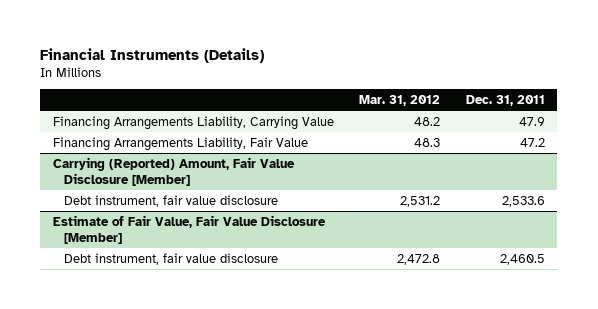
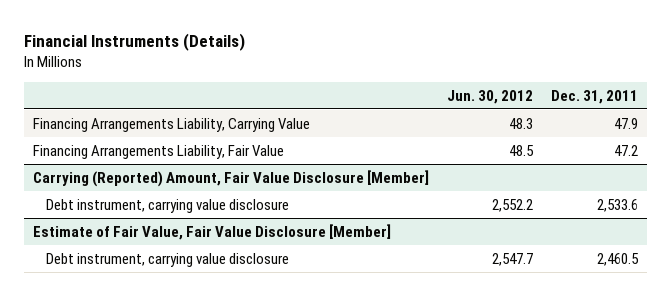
- | Mar. 31, 2012 | Dec. 31, 2011
+ | Jun. 30, 2012 | Dec. 31, 2011
@ Carrying (Reported) Amount, Fair Value Disclosure [Member]
- Debt instrument, fair value disclosure | 2,531.2 | 2,533.6
+ Debt instrument, carrying value disclosure | 2,552.2 | 2,533.6
@ Estimate of Fair Value, Fair Value Disclosure [Member]
- Debt instrument, fair value disclosure | 2,472.8 | 2,460.5
+ Debt instrument, carrying value disclosure | 2,547.7 | 2,460.5

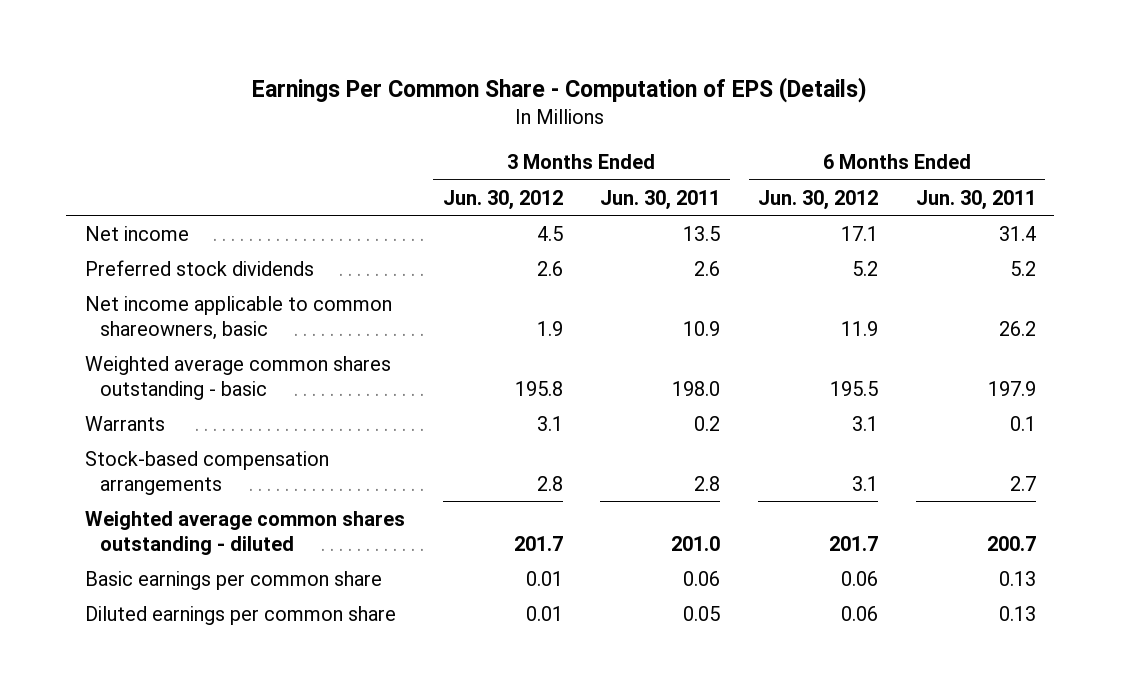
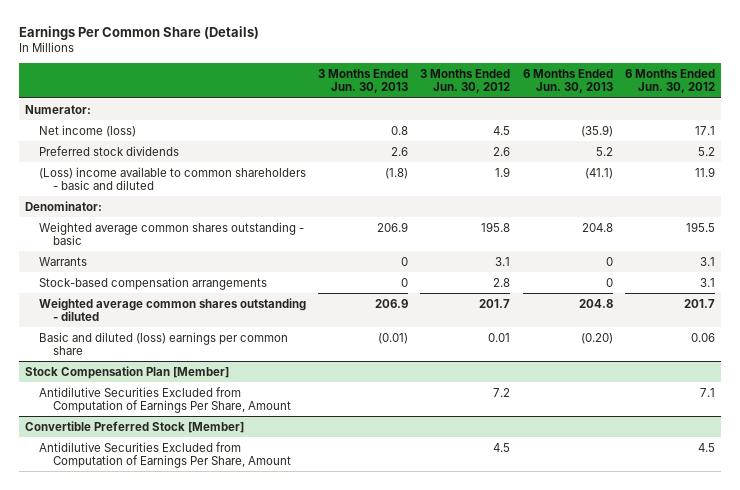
- Earnings Per Common Share - Computation of EPS (Details)
+ Earnings Per Common Share (Details)
- | 3 Months Ended Jun. 30, 2012 | 3 Months Ended Jun. 30, 2011 | 6 Months Ended Jun. 30, 2012 | 6 Months Ended Jun. 30, 2011
+ | 3 Months Ended Jun. 30, 2013 | 3 Months Ended Jun. 30, 2012 | 6 Months Ended Jun. 30, 2013 | 6 Months Ended Jun. 30, 2012
- Net income | 4.5 | 13.5 | 17.1 | 31.4
+ Numerator:
+ Net income (loss) | 0.8 | 4.5 | (35.9) | 17.1
- Net income applicable to common shareowners, basic | 1.9 | 10.9 | 11.9 | 26.2
+ (Loss) income available to common shareholders - basic and diluted | (1.8) | 1.9 | (41.1) | 11.9
+ Denominator:
- Basic earnings per common share | 0.01 | 0.06 | 0.06 | 0.13
- Diluted earnings per common share | 0.01 | 0.05 | 0.06 | 0.13
+ Basic and diluted (loss) earnings per common share | (0.01) | 0.01 | (0.20) | 0.06
+ Stock Compensation Plan [Member]
+ Antidilutive Securities Excluded from Computation of Earnings Per Share, Amount | | 7.2 | | 7.1
+ Convertible Preferred Stock [Member]
+ Antidilutive Securities Excluded from Computation of Earnings Per Share, Amount | | 4.5 | | 4.5

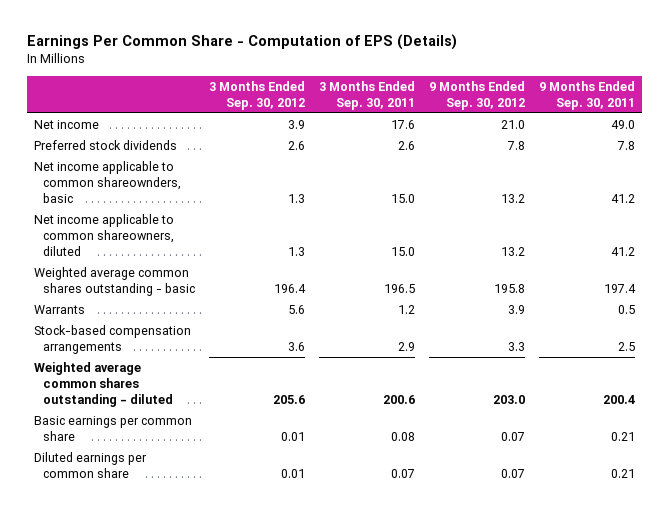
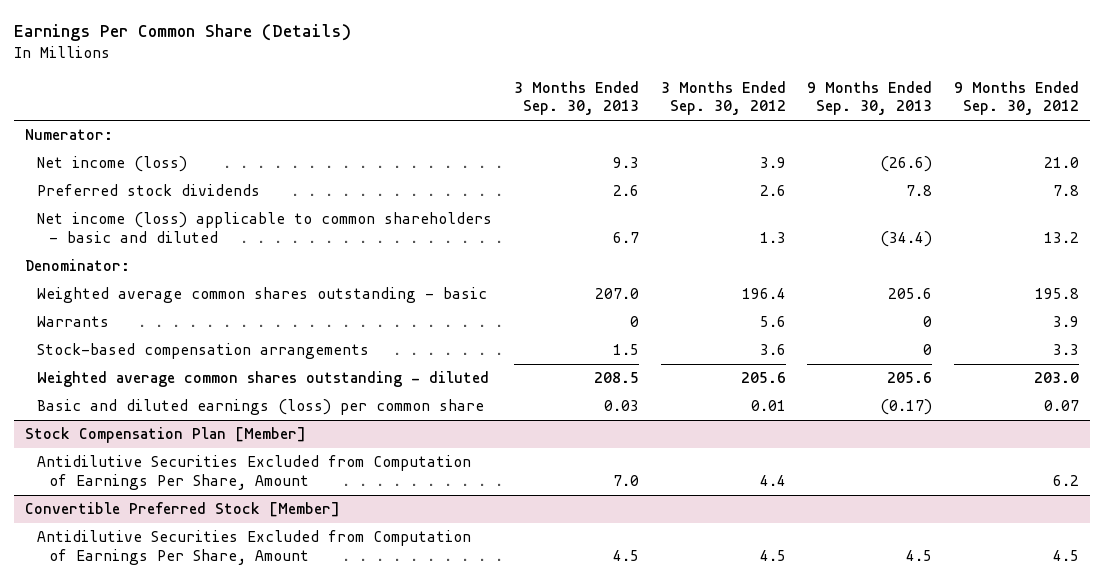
- Earnings Per Common Share - Computation of EPS (Details)
+ Earnings Per Common Share (Details)
- | 3 Months Ended Sep. 30, 2012 | 3 Months Ended Sep. 30, 2011 | 9 Months Ended Sep. 30, 2012 | 9 Months Ended Sep. 30, 2011
+ | 3 Months Ended Sep. 30, 2013 | 3 Months Ended Sep. 30, 2012 | 9 Months Ended Sep. 30, 2013 | 9 Months Ended Sep. 30, 2012
- Net income | 3.9 | 17.6 | 21.0 | 49.0
+ Numerator:
+ Net income (loss) | 9.3 | 3.9 | (26.6) | 21.0
- Net income applicable to common shareownders, basic | 1.3 | 15.0 | 13.2 | 41.2
- Net income applicable to common shareowners, diluted | 1.3 | 15.0 | 13.2 | 41.2
+ Net income (loss) applicable to common shareholders - basic and diluted | 6.7 | 1.3 | (34.4) | 13.2
+ Denominator:
- Basic earnings per common share | 0.01 | 0.08 | 0.07 | 0.21
- Diluted earnings per common share | 0.01 | 0.07 | 0.07 | 0.21
+ Basic and diluted earnings (loss) per common share | 0.03 | 0.01 | (0.17) | 0.07
+ Stock Compensation Plan [Member]
+ Antidilutive Securities Excluded from Computation of Earnings Per Share, Amount | 7.0 | 4.4 | | 6.2
+ Convertible Preferred Stock [Member]
+ Antidilutive Securities Excluded from Computation of Earnings Per Share, Amount | 4.5 | 4.5 | 4.5 | 4.5

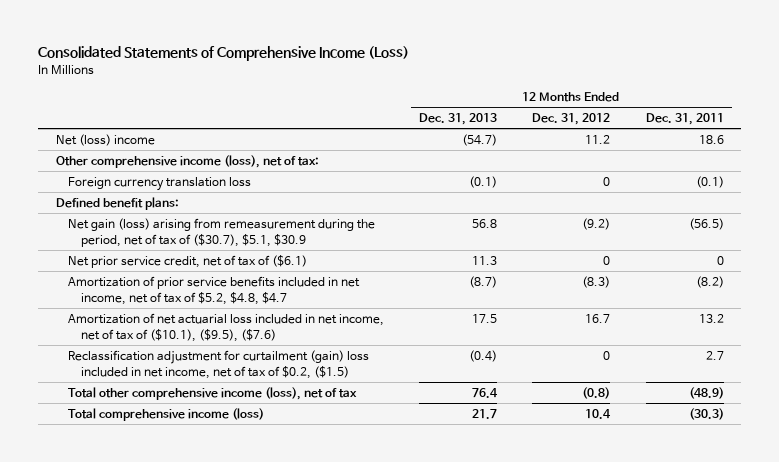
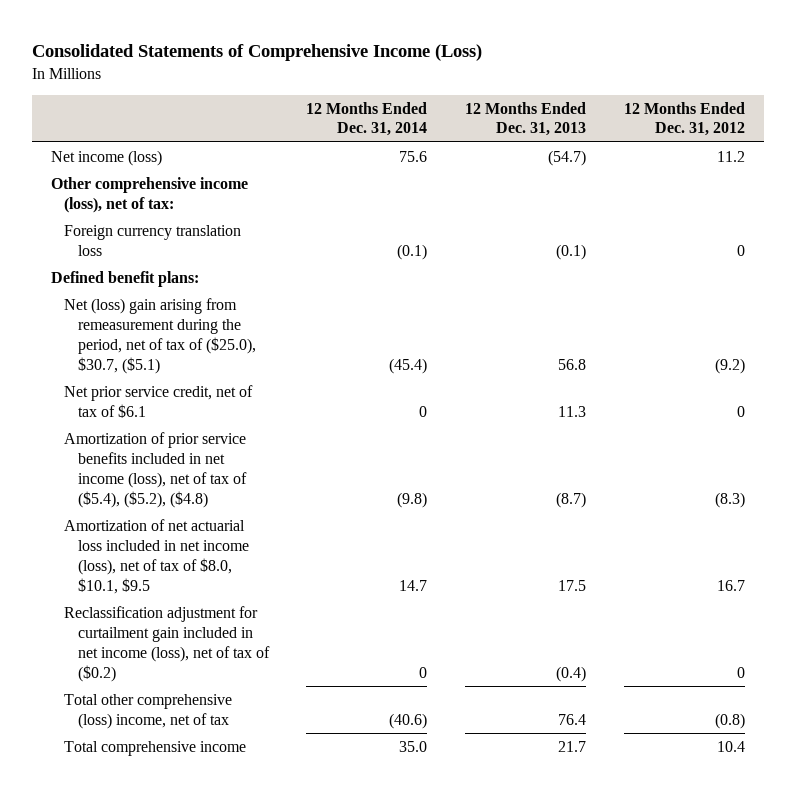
- | 12 Months Ended Dec. 31, 2013 | 12 Months Ended Dec. 31, 2012 | 12 Months Ended Dec. 31, 2011
+ | 12 Months Ended Dec. 31, 2014 | 12 Months Ended Dec. 31, 2013 | 12 Months Ended Dec. 31, 2012
- Net (loss) income | (54.7) | 11.2 | 18.6
+ Net income (loss) | 75.6 | (54.7) | 11.2
- Net gain (loss) arising from remeasurement during the period, net of tax of ($30.7), $5.1, $30.9 | 56.8 | (9.2) | (56.5)
- Net prior service credit, net of tax of ($6.1) | 11.3 | 0 | 0
- Amortization of prior service benefits included in net income, net of tax of $5.2, $4.8, $4.7 | (8.7) | (8.3) | (8.2)
- Amortization of net actuarial loss included in net income, net of tax of ($10.1), ($9.5), ($7.6) | 17.5 | 16.7 | 13.2
- Reclassification adjustment for curtailment (gain) loss included in net income, net of tax of $0.2, ($1.5) | (0.4) | 0 | 2.7
- Total other comprehensive income (loss), net of tax | 76.4 | (0.8) | (48.9)
- Total comprehensive income (loss) | 21.7 | 10.4 | (30.3)
+ Net (loss) gain arising from remeasurement during the period, net of tax of ($25.0), $30.7, ($5.1) | (45.4) | 56.8 | (9.2)
+ Net prior service credit, net of tax of $6.1 | 0 | 11.3 | 0
+ Amortization of prior service benefits included in net income (loss), net of tax of ($5.4), ($5.2), ($4.8) | (9.8) | (8.7) | (8.3)
+ Amortization of net actuarial loss included in net income (loss), net of tax of $8.0, $10.1, $9.5 | 14.7 | 17.5 | 16.7
+ Reclassification adjustment for curtailment gain included in net income (loss), net of tax of ($0.2) | 0 | (0.4) | 0
+ Total other comprehensive (loss) income, net of tax | (40.6) | 76.4 | (0.8)
+ Total comprehensive income | 35.0 | 21.7 | 10.4

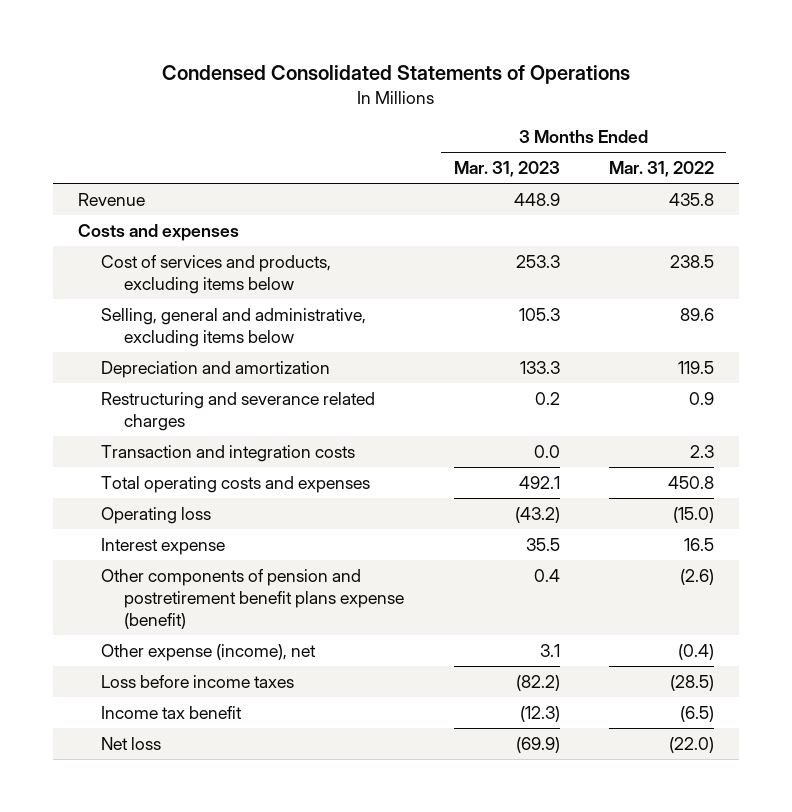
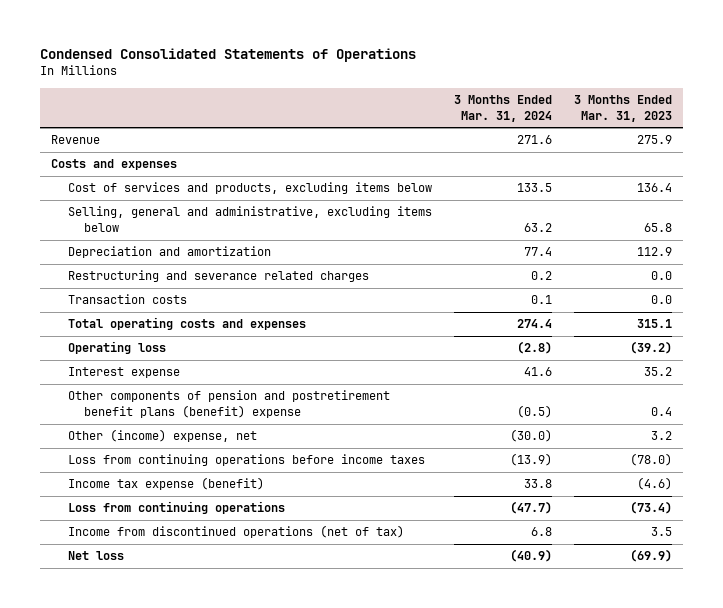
- | 3 Months Ended Mar. 31, 2023 | 3 Months Ended Mar. 31, 2022
+ | 3 Months Ended Mar. 31, 2024 | 3 Months Ended Mar. 31, 2023
- Revenue | 448.9 | 435.8
+ Revenue | 271.6 | 275.9
- Cost of services and products, excluding items below | 253.3 | 238.5
- Selling, general and administrative, excluding items below | 105.3 | 89.6
- Depreciation and amortization | 133.3 | 119.5
- Restructuring and severance related charges | 0.2 | 0.9
- Transaction and integration costs | 0.0 | 2.3
- Total operating costs and expenses | 492.1 | 450.8
- Operating loss | (43.2) | (15.0)
- Interest expense | 35.5 | 16.5
- Other components of pension and postretirement benefit plans expense (benefit) | 0.4 | (2.6)
- Other expense (income), net | 3.1 | (0.4)
- Loss before income taxes | (82.2) | (28.5)
- Income tax benefit | (12.3) | (6.5)
+ Cost of services and products, excluding items below | 133.5 | 136.4
+ Selling, general and administrative, excluding items below | 63.2 | 65.8
+ Depreciation and amortization | 77.4 | 112.9
+ Restructuring and severance related charges | 0.2 | 0.0
+ Transaction costs | 0.1 | 0.0
+ Total operating costs and expenses | 274.4 | 315.1
+ Operating loss | (2.8) | (39.2)
+ Interest expense | 41.6 | 35.2
+ Other components of pension and postretirement benefit plans (benefit) expense | (0.5) | 0.4
+ Other (income) expense, net | (30.0) | 3.2
+ Loss from continuing operations before income taxes | (13.9) | (78.0)
+ Income tax expense (benefit) | 33.8 | (4.6)
+ Loss from continuing operations | (47.7) | (73.4)
+ Income from discontinued operations (net of tax) | 6.8 | 3.5

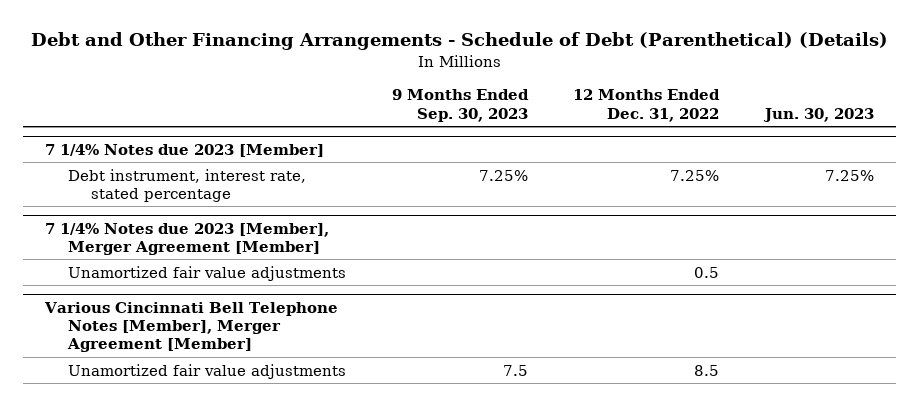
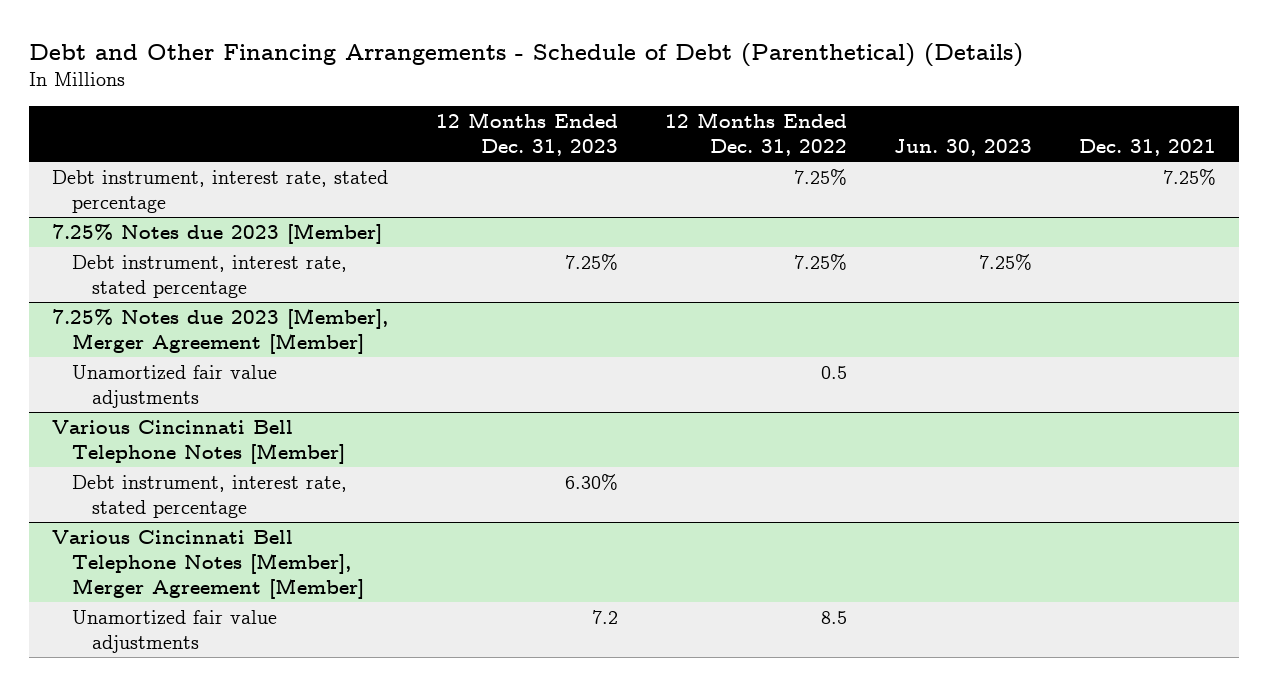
- | 9 Months Ended Sep. 30, 2023 | 12 Months Ended Dec. 31, 2022 | Jun. 30, 2023
+ | 12 Months Ended Dec. 31, 2023 | 12 Months Ended Dec. 31, 2022 | Jun. 30, 2023 | Dec. 31, 2021
- 7 1/4% Notes due 2023 [Member]
+ Debt instrument, interest rate, stated percentage | | 7.25% | | 7.25%
+ 7.25% Notes due 2023 [Member]
- 7 1/4% Notes due 2023 [Member], Merger Agreement [Member]
+ 7.25% Notes due 2023 [Member], Merger Agreement [Member]
+ Various Cincinnati Bell Telephone Notes [Member]
+ Debt instrument, interest rate, stated percentage | 6.30% | | |

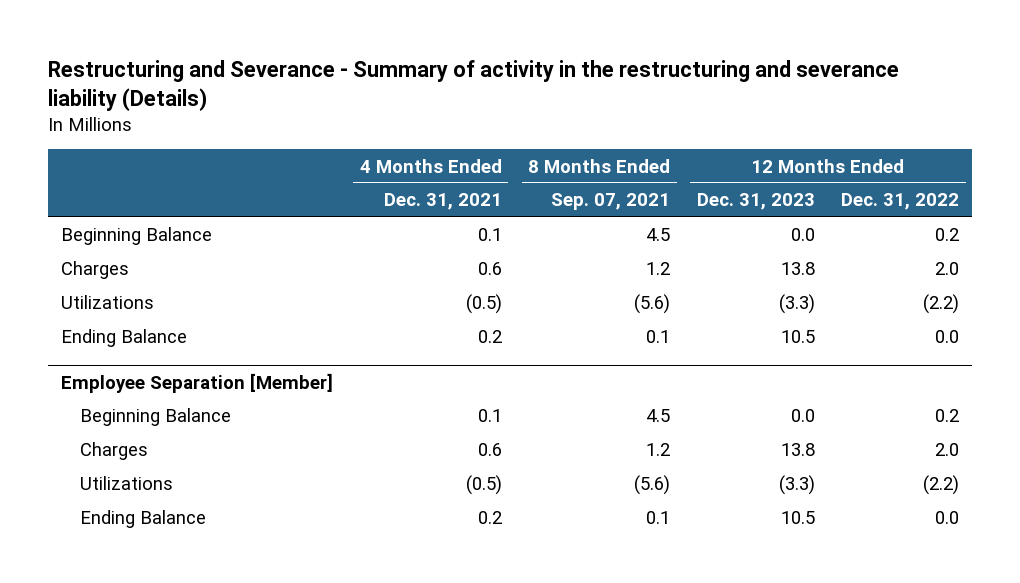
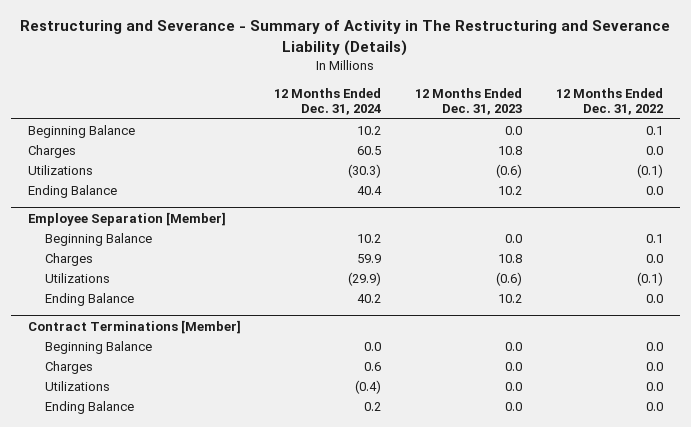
- Restructuring and Severance - Summary of activity in the restructuring and severance liability (Details)
+ Restructuring and Severance - Summary of Activity in The Restructuring and Severance Liability (Details)
- | 4 Months Ended Dec. 31, 2021 | 8 Months Ended Sep. 07, 2021 | 12 Months Ended Dec. 31, 2023 | 12 Months Ended Dec. 31, 2022
+ | 12 Months Ended Dec. 31, 2024 | 12 Months Ended Dec. 31, 2023 | 12 Months Ended Dec. 31, 2022
- Beginning Balance | 0.1 | 4.5 | 0.0 | 0.2
- Charges | 0.6 | 1.2 | 13.8 | 2.0
- Utilizations | (0.5) | (5.6) | (3.3) | (2.2)
- Ending Balance | 0.2 | 0.1 | 10.5 | 0.0
+ Beginning Balance | 10.2 | 0.0 | 0.1
+ Charges | 60.5 | 10.8 | 0.0
+ Utilizations | (30.3) | (0.6) | (0.1)
+ Ending Balance | 40.4 | 10.2 | 0.0
@ Employee Separation [Member]
- Beginning Balance | 0.1 | 4.5 | 0.0 | 0.2
- Charges | 0.6 | 1.2 | 13.8 | 2.0
- Utilizations | (0.5) | (5.6) | (3.3) | (2.2)
- Ending Balance | 0.2 | 0.1 | 10.5 | 0.0
+ Beginning Balance | 10.2 | 0.0 | 0.1
+ Charges | 59.9 | 10.8 | 0.0
+ Utilizations | (29.9) | (0.6) | (0.1)
+ Ending Balance | 40.2 | 10.2 | 0.0
+ Contract Terminations [Member]
+ Beginning Balance | 0.0 | 0.0 | 0.0
+ Charges | 0.6 | 0.0 | 0.0
+ Utilizations | (0.4) | 0.0 | 0.0
+ Ending Balance | 0.2 | 0.0 | 0.0

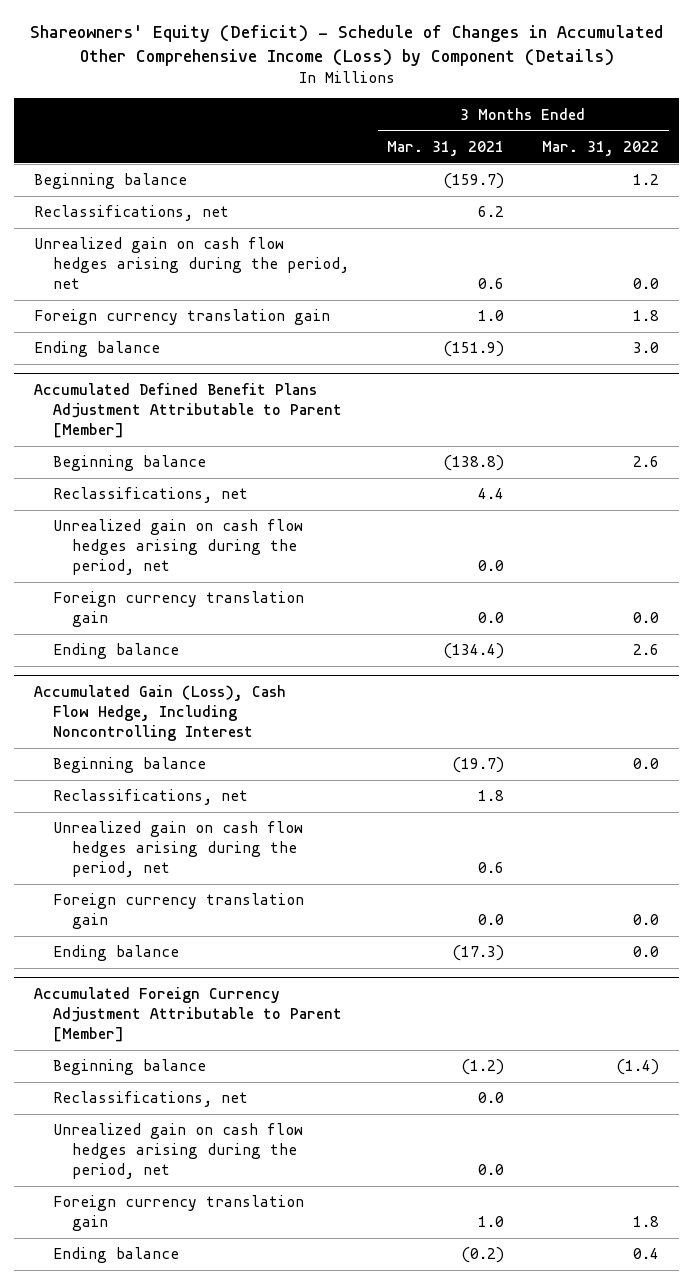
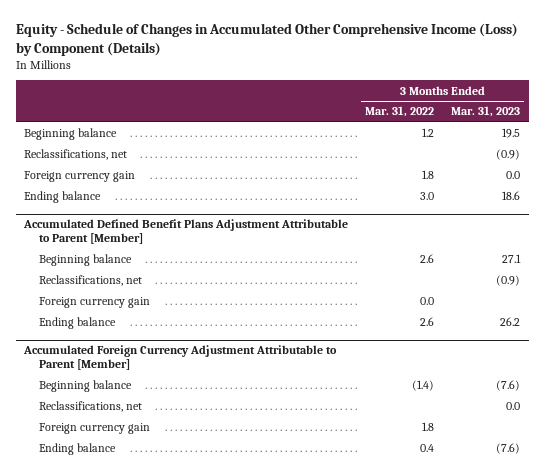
- Shareowners' Equity (Deficit) - Schedule of Changes in Accumulated Other Comprehensive Income (Loss) by Component (Details)
+ Equity - Schedule of Changes in Accumulated Other Comprehensive Income (Loss) by Component (Details)
- | 3 Months Ended Mar. 31, 2021 | 3 Months Ended Mar. 31, 2022
+ | 3 Months Ended Mar. 31, 2022 | 3 Months Ended Mar. 31, 2023
- Unrealized gain on cash flow hedges arising during the period, net | 0.6 | 0.0
- Foreign currency translation gain | 1.0 | 1.8
+ Foreign currency gain | 1.8 | 0.0
@ Accumulated Defined Benefit Plans Adjustment Attributable to Parent [Member]
- Unrealized gain on cash flow hedges arising during the period, net | 0.0 |
- Foreign currency translation gain | 0.0 | 0.0
+ Foreign currency gain | 0.0 |
- Accumulated Gain (Loss), Cash Flow Hedge, Including Noncontrolling Interest
- Beginning balance | (19.7) | 0.0
- Reclassifications, net | 1.8 |
- Unrealized gain on cash flow hedges arising during the period, net | 0.6 |
- Foreign currency translation gain | 0.0 | 0.0
- Ending balance | (17.3) | 0.0
@ Accumulated Foreign Currency Adjustment Attributable to Parent [Member]
- Unrealized gain on cash flow hedges arising during the period, net | 0.0 |
- Foreign currency translation gain | 1.0 | 1.8
+ Foreign currency gain | 1.8 |

